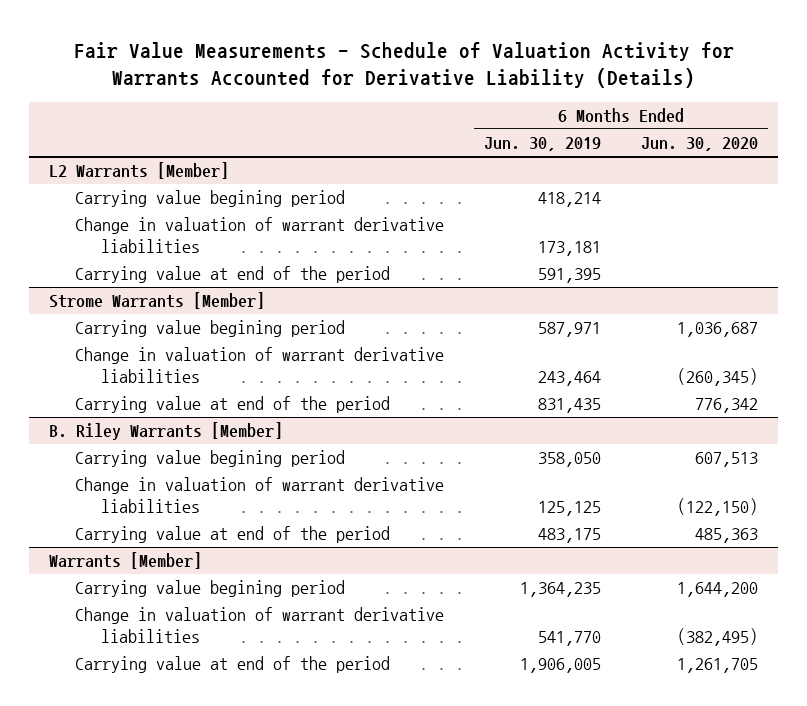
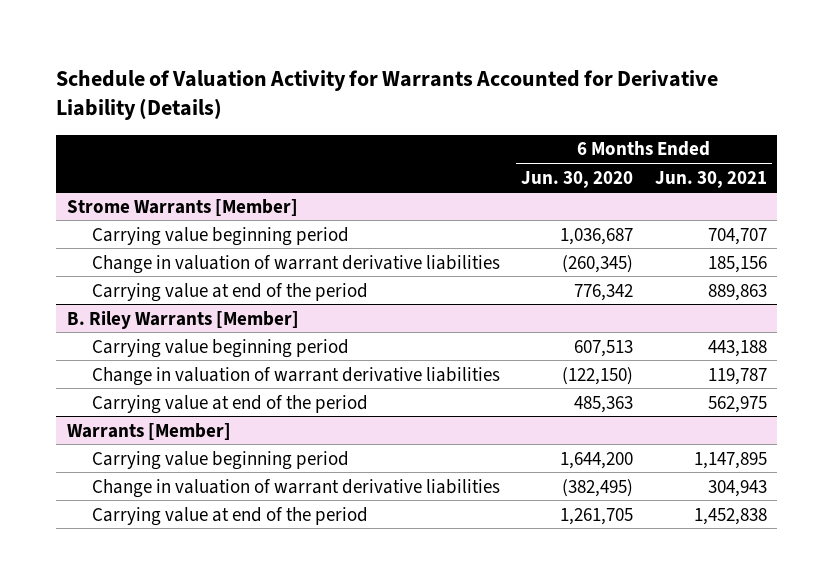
- Fair Value Measurements - Schedule of Valuation Activity for Warrants Accounted for Derivative Liability (Details)
+ Schedule of Valuation Activity for Warrants Accounted for Derivative Liability (Details)
- | 6 Months Ended Jun. 30, 2019 | 6 Months Ended Jun. 30, 2020
+ | 6 Months Ended Jun. 30, 2020 | 6 Months Ended Jun. 30, 2021
- L2 Warrants [Member]
- Carrying value begining period | 418,214 |
- Change in valuation of warrant derivative liabilities | 173,181 |
- Carrying value at end of the period | 591,395 |
@ Strome Warrants [Member]
- Carrying value begining period | 587,971 | 1,036,687
+ Carrying value beginning period | 1,036,687 | 704,707
@ B. Riley Warrants [Member]
- Carrying value begining period | 358,050 | 607,513
+ Carrying value beginning period | 607,513 | 443,188
@ Warrants [Member]
- Carrying value begining period | 1,364,235 | 1,644,200
+ Carrying value beginning period | 1,644,200 | 1,147,895

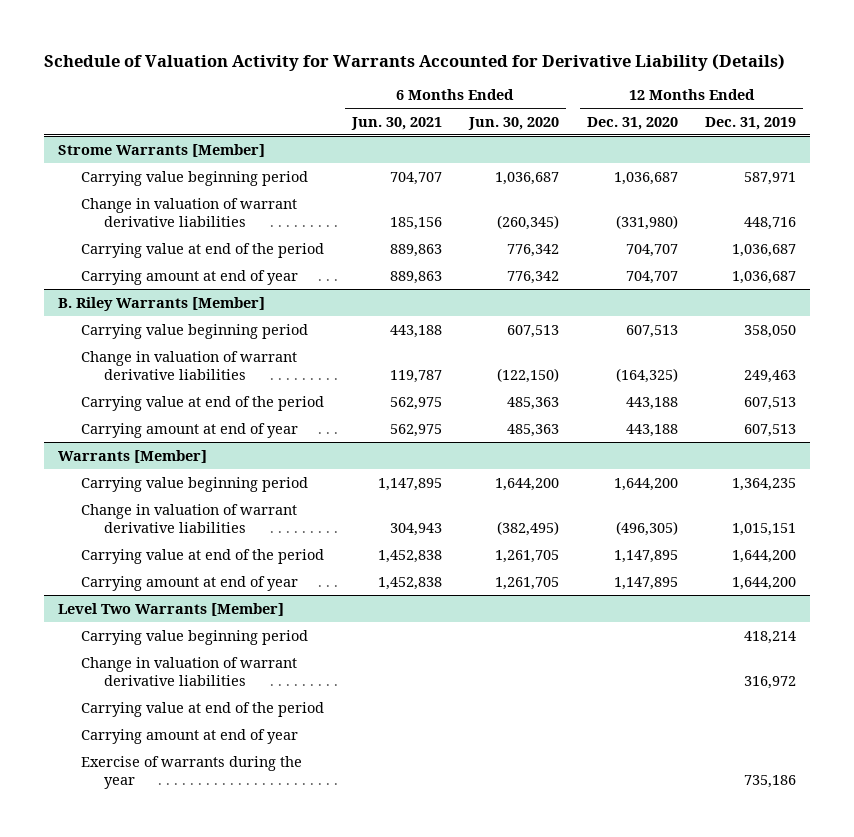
- | 6 Months Ended Jun. 30, 2020 | 6 Months Ended Jun. 30, 2021
+ | 6 Months Ended Jun. 30, 2021 | 6 Months Ended Jun. 30, 2020 | 12 Months Ended Dec. 31, 2020 | 12 Months Ended Dec. 31, 2019
@ Strome Warrants [Member]
+ Carrying amount at end of year | 889,863 | 776,342 | 704,707 | 1,036,687
@ B. Riley Warrants [Member]
+ Carrying amount at end of year | 562,975 | 485,363 | 443,188 | 607,513
@ Warrants [Member]
+ Carrying amount at end of year | 1,452,838 | 1,261,705 | 1,147,895 | 1,644,200
+ Level Two Warrants [Member]
+ Carrying value beginning period | | | | 418,214
+ Change in valuation of warrant derivative liabilities | | | | 316,972
+ Carrying value at end of the period
+ Carrying amount at end of year
+ Exercise of warrants during the year | | | | 735,186

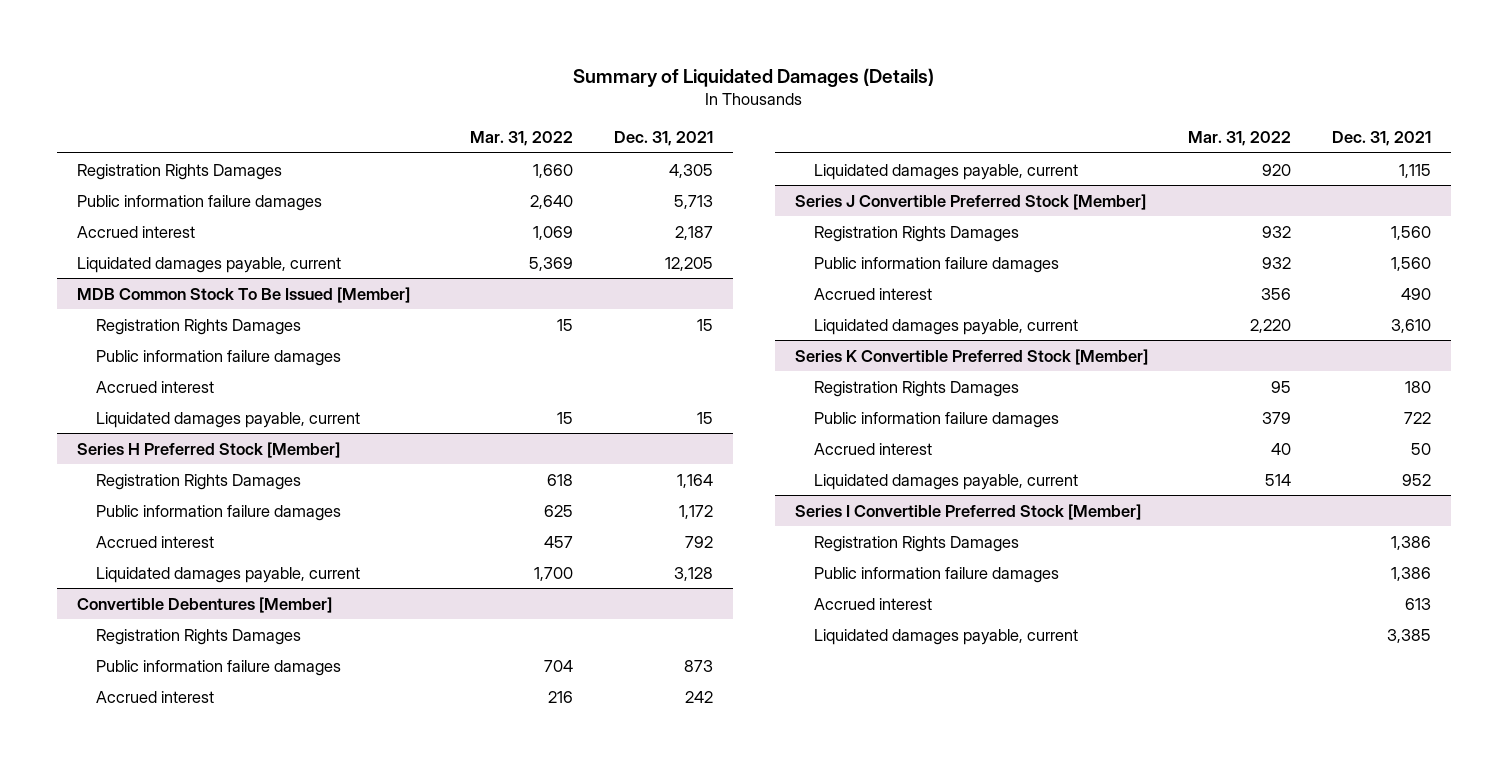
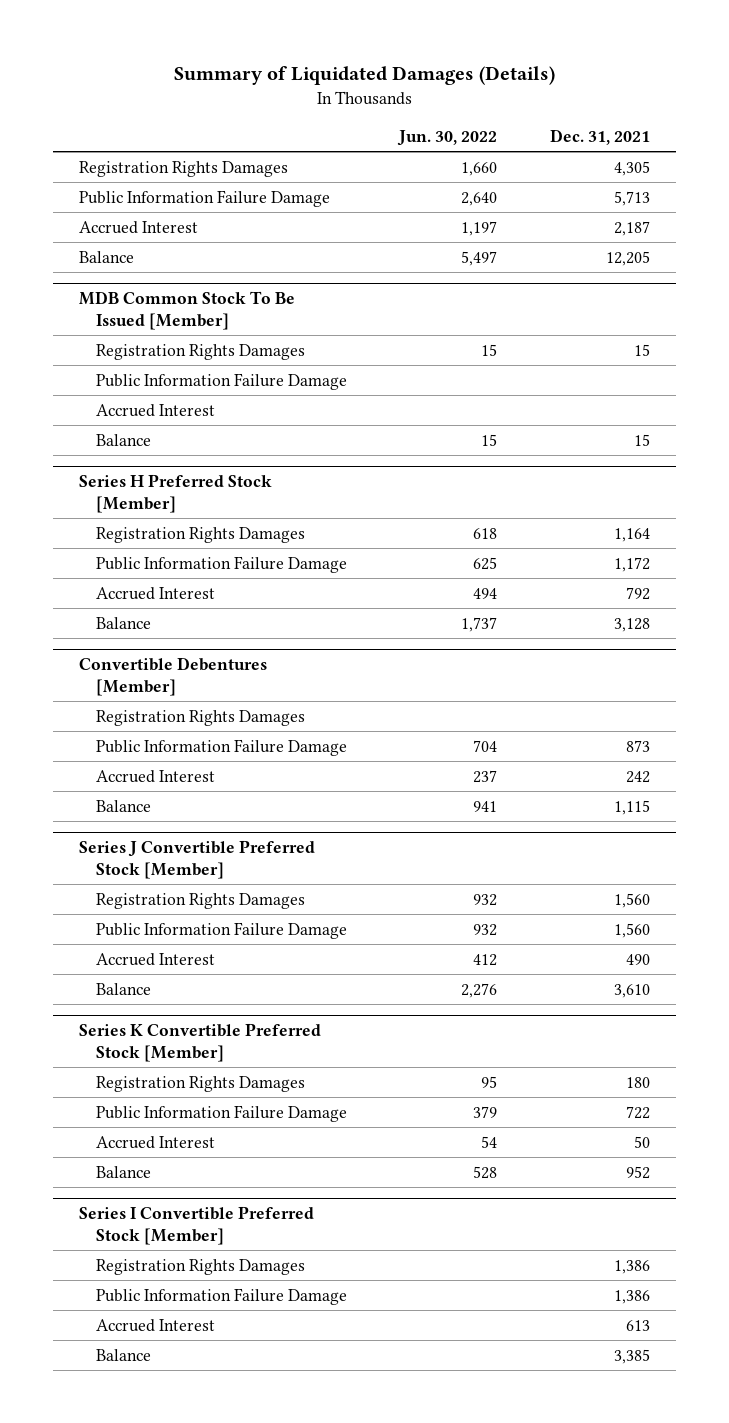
- | Mar. 31, 2022 | Dec. 31, 2021
+ | Jun. 30, 2022 | Dec. 31, 2021
- Public information failure damages | 2,640 | 5,713
- Accrued interest | 1,069 | 2,187
- Liquidated damages payable, current | 5,369 | 12,205
+ Public Information Failure Damage | 2,640 | 5,713
+ Accrued Interest | 1,197 | 2,187
+ Balance | 5,497 | 12,205
@ MDB Common Stock To Be Issued [Member]
- Public information failure damages
- Accrued interest
- Liquidated damages payable, current | 15 | 15
+ Public Information Failure Damage
+ Accrued Interest
+ Balance | 15 | 15
@ Series H Preferred Stock [Member]
- Public information failure damages | 625 | 1,172
- Accrued interest | 457 | 792
- Liquidated damages payable, current | 1,700 | 3,128
+ Public Information Failure Damage | 625 | 1,172
+ Accrued Interest | 494 | 792
+ Balance | 1,737 | 3,128
@ Convertible Debentures [Member]
- Public information failure damages | 704 | 873
- Accrued interest | 216 | 242
- Liquidated damages payable, current | 920 | 1,115
+ Public Information Failure Damage | 704 | 873
+ Accrued Interest | 237 | 242
+ Balance | 941 | 1,115
@ Series J Convertible Preferred Stock [Member]
- Public information failure damages | 932 | 1,560
- Accrued interest | 356 | 490
- Liquidated damages payable, current | 2,220 | 3,610
+ Public Information Failure Damage | 932 | 1,560
+ Accrued Interest | 412 | 490
+ Balance | 2,276 | 3,610
@ Series K Convertible Preferred Stock [Member]
- Public information failure damages | 379 | 722
- Accrued interest | 40 | 50
- Liquidated damages payable, current | 514 | 952
+ Public Information Failure Damage | 379 | 722
+ Accrued Interest | 54 | 50
+ Balance | 528 | 952
@ Series I Convertible Preferred Stock [Member]
- Public information failure damages | | 1,386
- Accrued interest | | 613
- Liquidated damages payable, current | | 3,385
+ Public Information Failure Damage | | 1,386
+ Accrued Interest | | 613
+ Balance | | 3,385

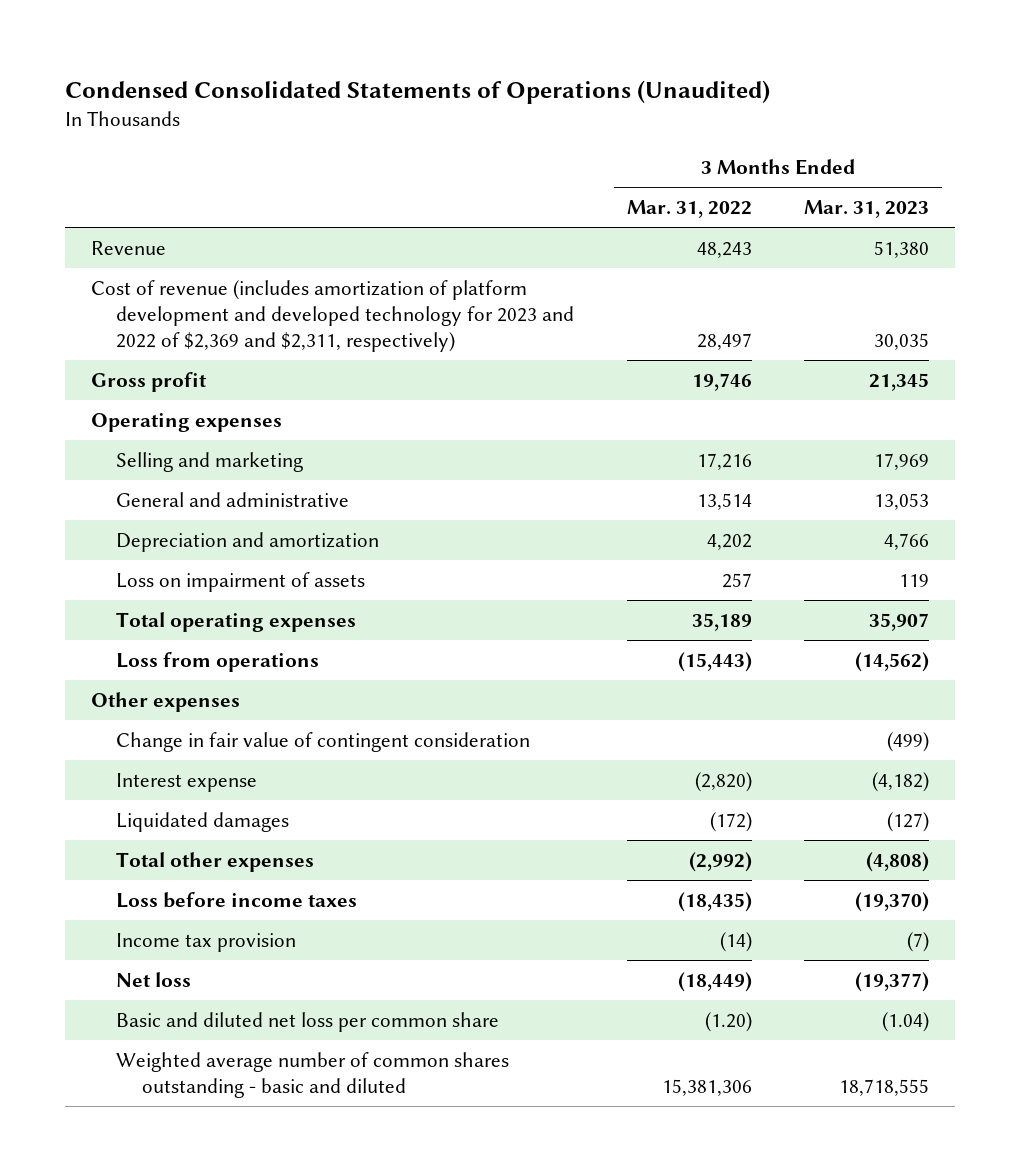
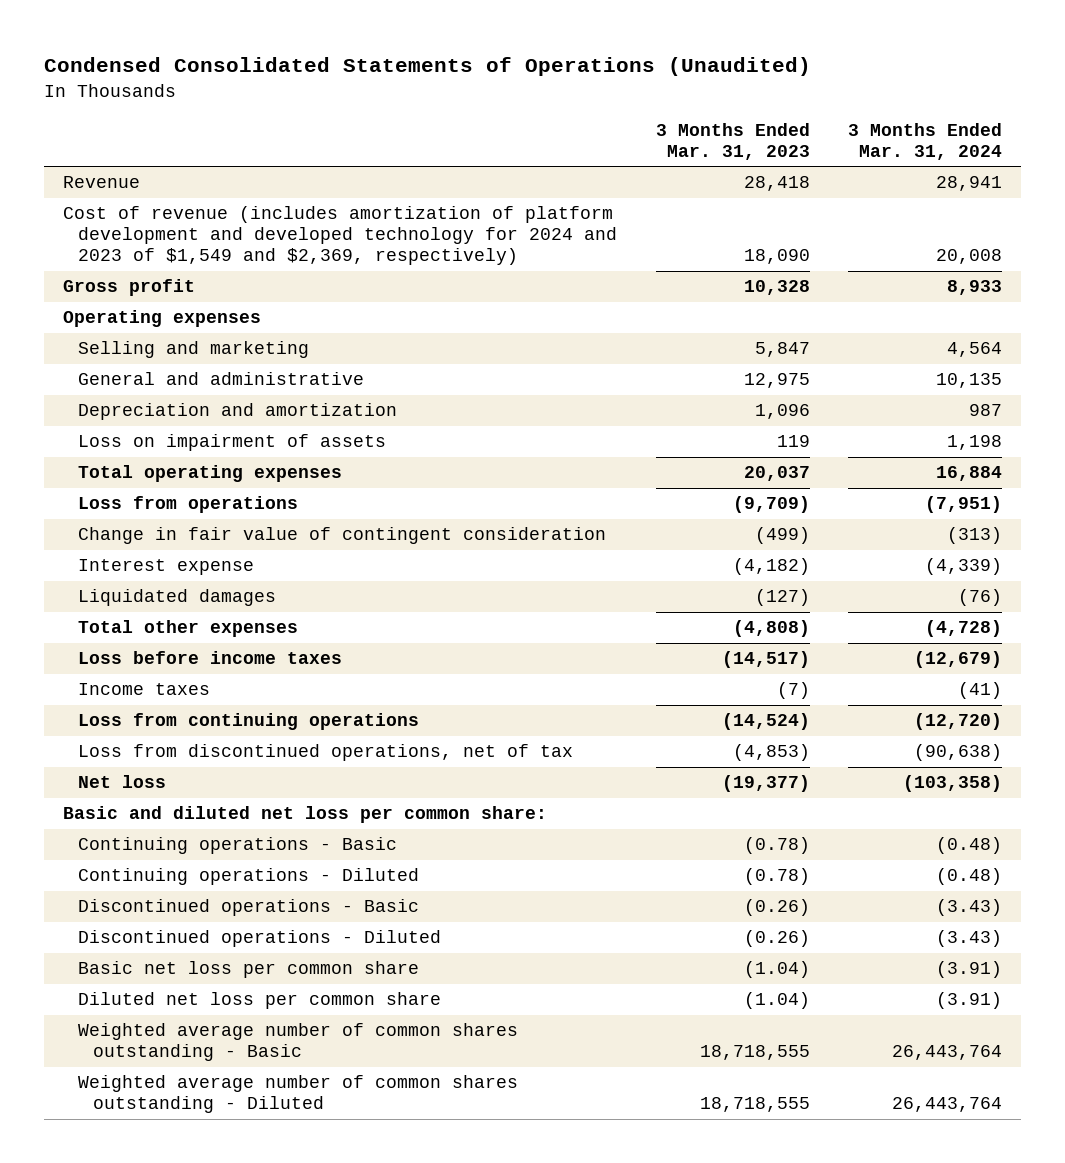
- | 3 Months Ended Mar. 31, 2022 | 3 Months Ended Mar. 31, 2023
+ | 3 Months Ended Mar. 31, 2023 | 3 Months Ended Mar. 31, 2024
- Revenue | 48,243 | 51,380
- Cost of revenue (includes amortization of platform development and developed technology for 2023 and 2022 of $2,369 and $2,311, respectively) | 28,497 | 30,035
- Gross profit | 19,746 | 21,345
+ Revenue | 28,418 | 28,941
+ Cost of revenue (includes amortization of platform development and developed technology for 2024 and 2023 of $1,549 and $2,369, respectively) | 18,090 | 20,008
+ Gross profit | 10,328 | 8,933
- Selling and marketing | 17,216 | 17,969
- General and administrative | 13,514 | 13,053
- Depreciation and amortization | 4,202 | 4,766
+ Selling and marketing | 5,847 | 4,564
+ General and administrative | 12,975 | 10,135
+ Depreciation and amortization | 1,096 | 987
- Total operating expenses | 35,189 | 35,907
- Loss from operations | (15,443) | (14,562)
- Other expenses
+ Total operating expenses | 20,037 | 16,884
+ Loss from operations | (9,709) | (7,951)
- Loss before income taxes | (18,435) | (19,370)
- Income tax provision | (14) | (7)
+ Loss before income taxes | (14,517) | (12,679)
+ Income taxes | (7) | (41)
+ Loss from continuing operations | (14,524) | (12,720)
+ Loss from discontinued operations, net of tax | (4,853) | (90,638)
- Basic and diluted net loss per common share | (1.20) | (1.04)
- Weighted average number of common shares outstanding - basic and diluted | 15,381,306 | 18,718,555
+ Basic and diluted net loss per common share:
+ Continuing operations - Basic | (0.78) | (0.48)
+ Continuing operations - Diluted | (0.78) | (0.48)
+ Discontinued operations - Basic | (0.26) | (3.43)
+ Discontinued operations - Diluted | (0.26) | (3.43)
+ Basic net loss per common share | (1.04) | (3.91)
+ Diluted net loss per common share | (1.04) | (3.91)
+ Weighted average number of common shares outstanding - Basic | 18,718,555 | 26,443,764
+ Weighted average number of common shares outstanding - Diluted | 18,718,555 | 26,443,764

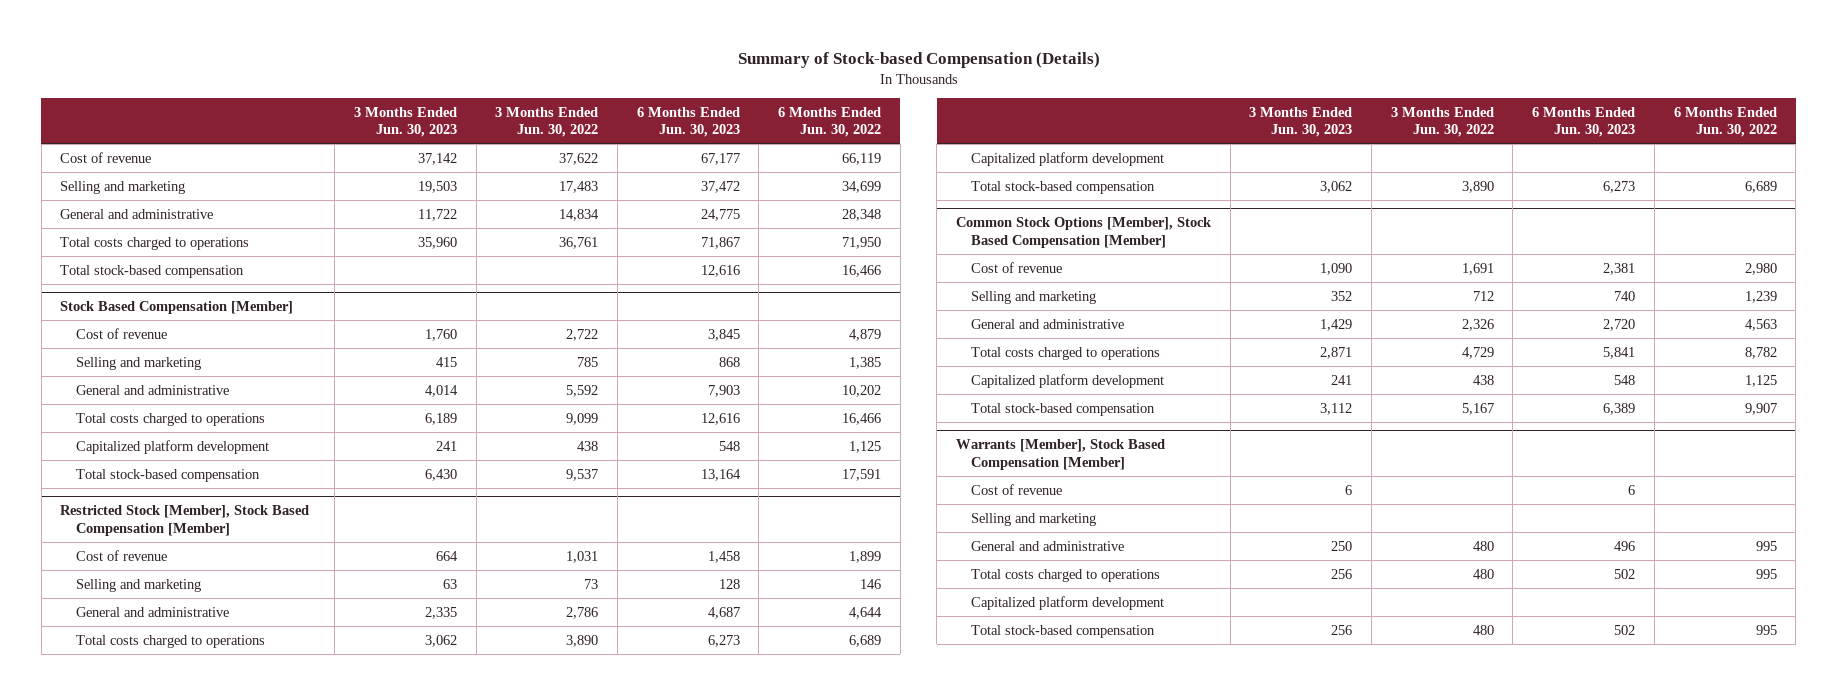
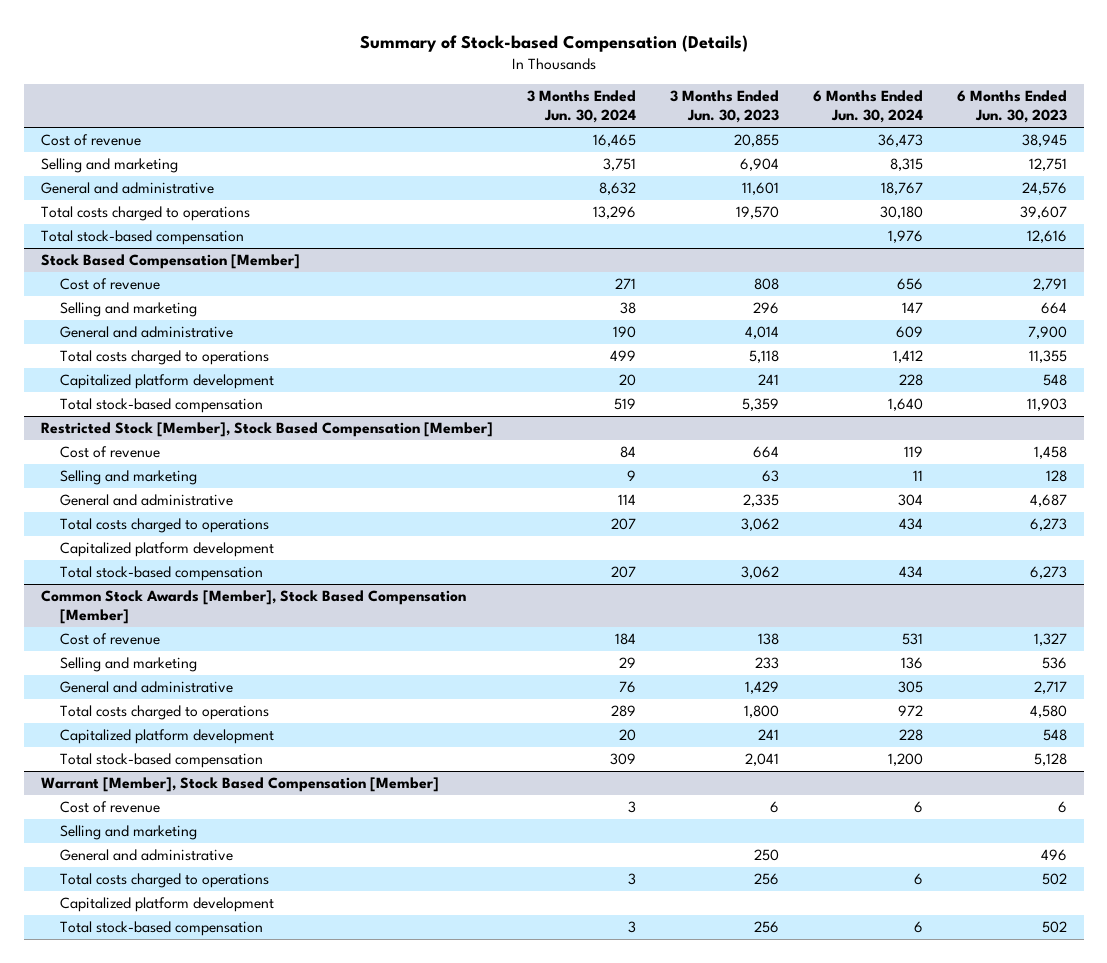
- | 3 Months Ended Jun. 30, 2023 | 3 Months Ended Jun. 30, 2022 | 6 Months Ended Jun. 30, 2023 | 6 Months Ended Jun. 30, 2022
+ | 3 Months Ended Jun. 30, 2024 | 3 Months Ended Jun. 30, 2023 | 6 Months Ended Jun. 30, 2024 | 6 Months Ended Jun. 30, 2023
- Cost of revenue | 37,142 | 37,622 | 67,177 | 66,119
- Selling and marketing | 19,503 | 17,483 | 37,472 | 34,699
- General and administrative | 11,722 | 14,834 | 24,775 | 28,348
- Total costs charged to operations | 35,960 | 36,761 | 71,867 | 71,950
+ Cost of revenue | 16,465 | 20,855 | 36,473 | 38,945
+ Selling and marketing | 3,751 | 6,904 | 8,315 | 12,751
+ General and administrative | 8,632 | 11,601 | 18,767 | 24,576
+ Total costs charged to operations | 13,296 | 19,570 | 30,180 | 39,607
@ Stock Based Compensation [Member]
- Cost of revenue | 1,760 | 2,722 | 3,845 | 4,879
- Selling and marketing | 415 | 785 | 868 | 1,385
- General and administrative | 4,014 | 5,592 | 7,903 | 10,202
- Total costs charged to operations | 6,189 | 9,099 | 12,616 | 16,466
+ Cost of revenue | 271 | 808 | 656 | 2,791
+ Selling and marketing | 38 | 296 | 147 | 664
+ General and administrative | 190 | 4,014 | 609 | 7,900
+ Total costs charged to operations | 499 | 5,118 | 1,412 | 11,355
- Total stock-based compensation | 6,430 | 9,537 | 13,164 | 17,591
+ Total stock-based compensation | 519 | 5,359 | 1,640 | 11,903
- Common Stock Options [Member], Stock Based Compensation [Member]
- Cost of revenue | 1,090 | 1,691 | 2,381 | 2,980
- Selling and marketing | 352 | 712 | 740 | 1,239
- General and administrative | 1,429 | 2,326 | 2,720 | 4,563
- Total costs charged to operations | 2,871 | 4,729 | 5,841 | 8,782
+ Common Stock Awards [Member], Stock Based Compensation [Member]
+ Cost of revenue | 184 | 138 | 531 | 1,327
+ Selling and marketing | 29 | 233 | 136 | 536
+ General and administrative | 76 | 1,429 | 305 | 2,717
+ Total costs charged to operations | 289 | 1,800 | 972 | 4,580
- Total stock-based compensation | 3,112 | 5,167 | 6,389 | 9,907
- Warrants [Member], Stock Based Compensation [Member]
+ Total stock-based compensation | 309 | 2,041 | 1,200 | 5,128
+ Warrant [Member], Stock Based Compensation [Member]

